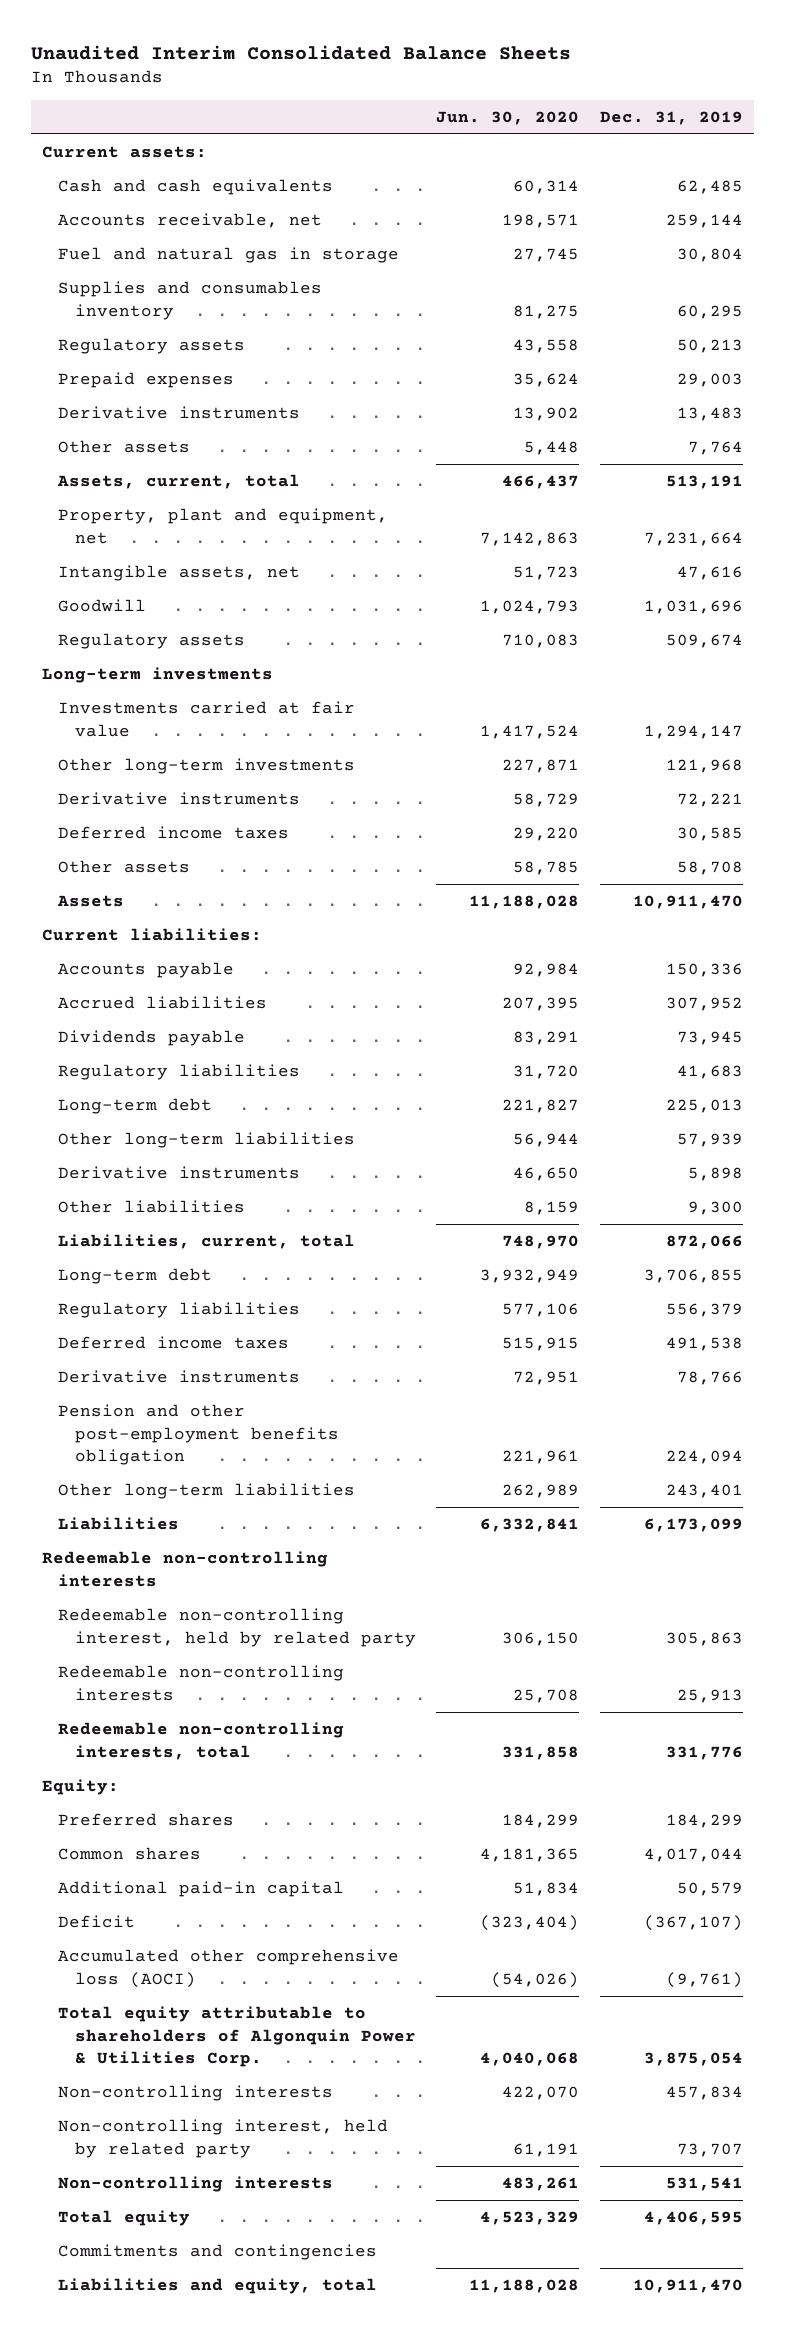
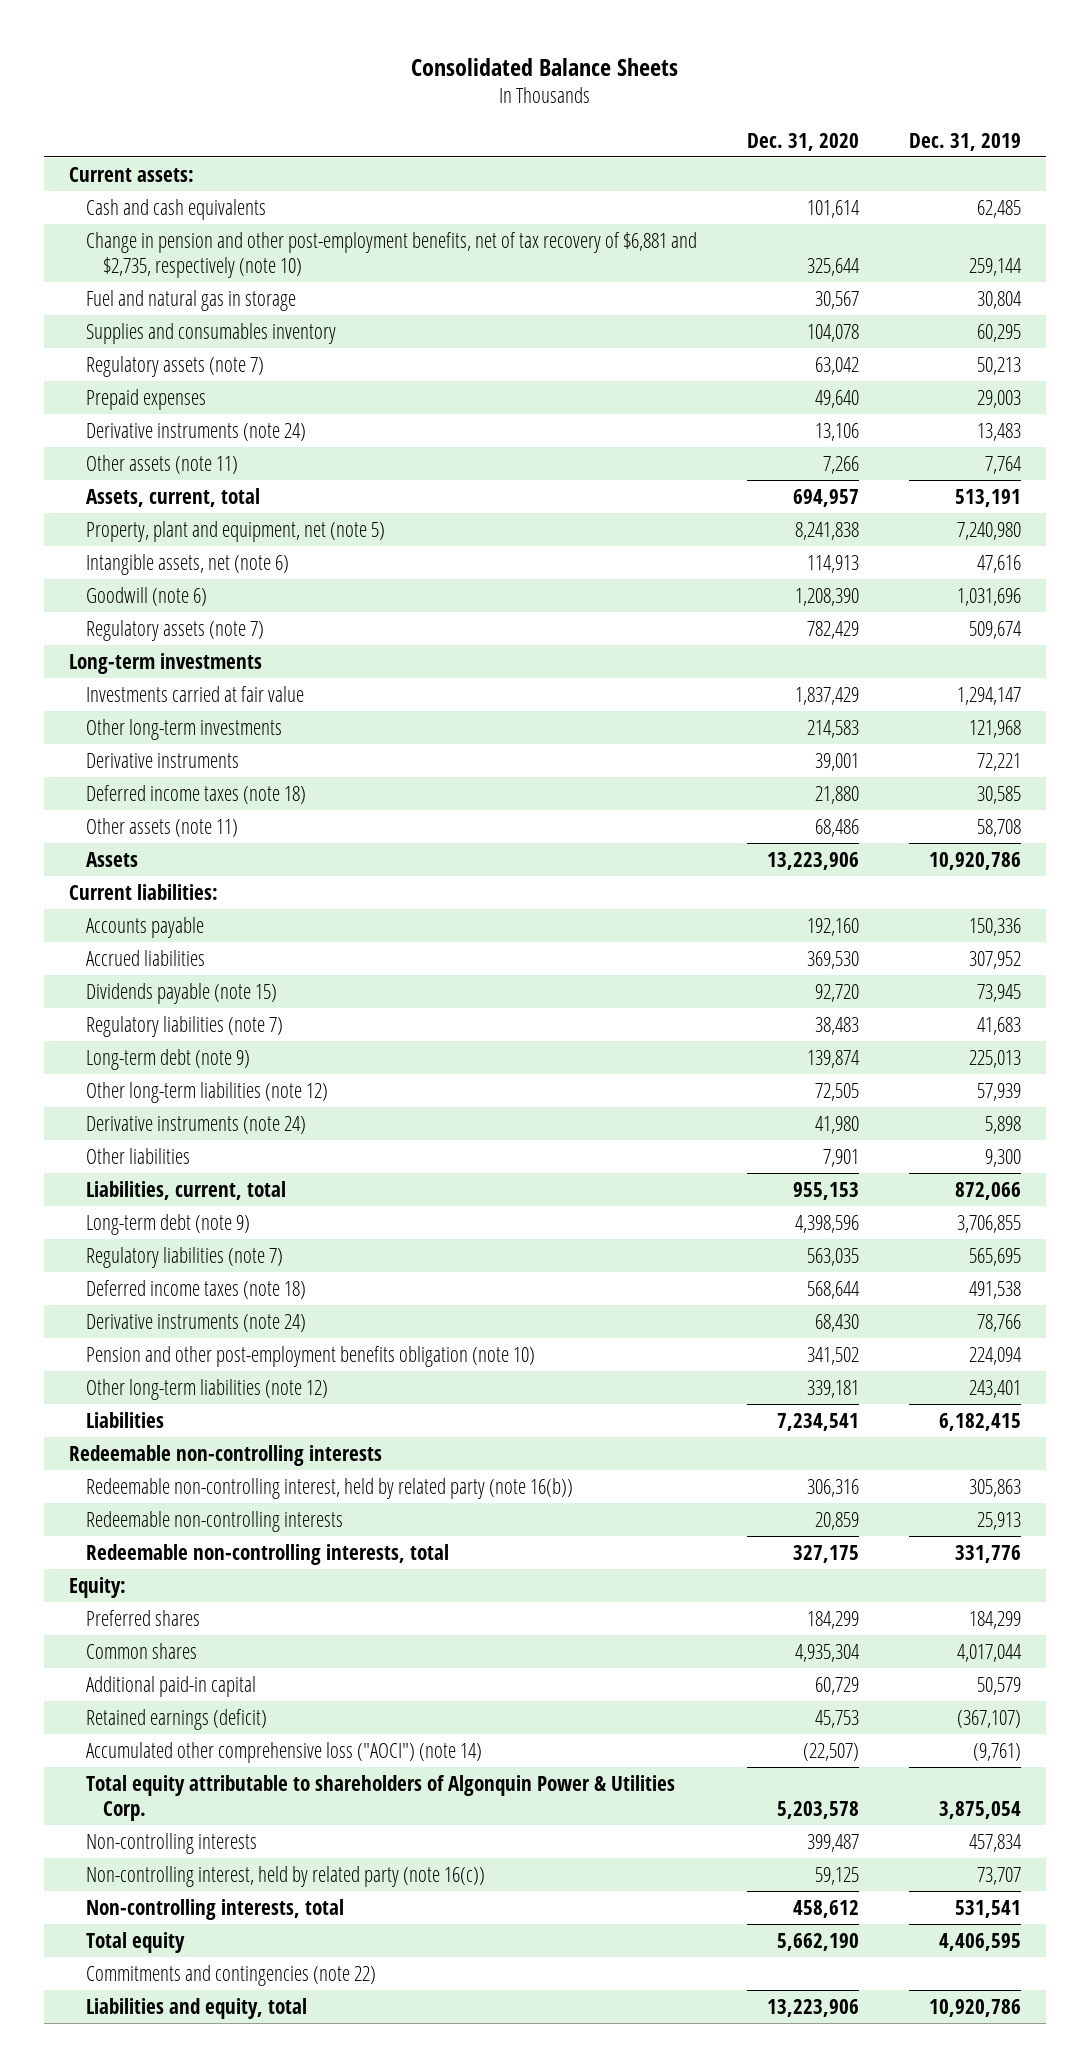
- Unaudited Interim Consolidated Balance Sheets
+ Consolidated Balance Sheets
- | Jun. 30, 2020 | Dec. 31, 2019
+ | Dec. 31, 2020 | Dec. 31, 2019
- Accounts receivable, net | 198,571 | 259,144
+ Change in pension and other post-employment benefits, net of tax recovery of $6,881 and $2,735, respectively (note 10) | 325,644 | 259,144
- Regulatory assets | 43,558 | 50,213
+ Regulatory assets (note 7) | 63,042 | 50,213
- Derivative instruments | 13,902 | 13,483
- Other assets | 5,448 | 7,764
+ Derivative instruments (note 24) | 13,106 | 13,483
+ Other assets (note 11) | 7,266 | 7,764
- Property, plant and equipment, net | 7,142,863 | 7,231,664
- Intangible assets, net | 51,723 | 47,616
- Goodwill | 1,024,793 | 1,031,696
- Regulatory assets | 710,083 | 509,674
+ Property, plant and equipment, net (note 5) | 8,241,838 | 7,240,980
+ Intangible assets, net (note 6) | 114,913 | 47,616
+ Goodwill (note 6) | 1,208,390 | 1,031,696
+ Regulatory assets (note 7) | 782,429 | 509,674
- Deferred income taxes | 29,220 | 30,585
- Other assets | 58,785 | 58,708
- Assets | 11,188,028 | 10,911,470
+ Deferred income taxes (note 18) | 21,880 | 30,585
+ Other assets (note 11) | 68,486 | 58,708
+ Assets | 13,223,906 | 10,920,786
- Dividends payable | 83,291 | 73,945
- Regulatory liabilities | 31,720 | 41,683
- Long-term debt | 221,827 | 225,013
- Other long-term liabilities | 56,944 | 57,939
- Derivative instruments | 46,650 | 5,898
+ Dividends payable (note 15) | 92,720 | 73,945
+ Regulatory liabilities (note 7) | 38,483 | 41,683
+ Long-term debt (note 9) | 139,874 | 225,013
+ Other long-term liabilities (note 12) | 72,505 | 57,939
+ Derivative instruments (note 24) | 41,980 | 5,898
- Long-term debt | 3,932,949 | 3,706,855
- Regulatory liabilities | 577,106 | 556,379
- Deferred income taxes | 515,915 | 491,538
- Derivative instruments | 72,951 | 78,766
- Pension and other post-employment benefits obligation | 221,961 | 224,094
- Other long-term liabilities | 262,989 | 243,401
- Liabilities | 6,332,841 | 6,173,099
+ Long-term debt (note 9) | 4,398,596 | 3,706,855
+ Regulatory liabilities (note 7) | 563,035 | 565,695
+ Deferred income taxes (note 18) | 568,644 | 491,538
+ Derivative instruments (note 24) | 68,430 | 78,766
+ Pension and other post-employment benefits obligation (note 10) | 341,502 | 224,094
+ Other long-term liabilities (note 12) | 339,181 | 243,401
+ Liabilities | 7,234,541 | 6,182,415
- Redeemable non-controlling interest, held by related party | 306,150 | 305,863
+ Redeemable non-controlling interest, held by related party (note 16(b)) | 306,316 | 305,863
- Deficit | (323,404) | (367,107)
- Accumulated other comprehensive loss (AOCI) | (54,026) | (9,761)
+ Retained earnings (deficit) | 45,753 | (367,107)
+ Accumulated other comprehensive loss ("AOCI") (note 14) | (22,507) | (9,761)
- Non-controlling interest, held by related party | 61,191 | 73,707
- Non-controlling interests | 483,261 | 531,541
+ Non-controlling interest, held by related party (note 16(c)) | 59,125 | 73,707
+ Non-controlling interests, total | 458,612 | 531,541
- Commitments and contingencies
- Liabilities and equity, total | 11,188,028 | 10,911,470
+ Commitments and contingencies (note 22)
+ Liabilities and equity, total | 13,223,906 | 10,920,786

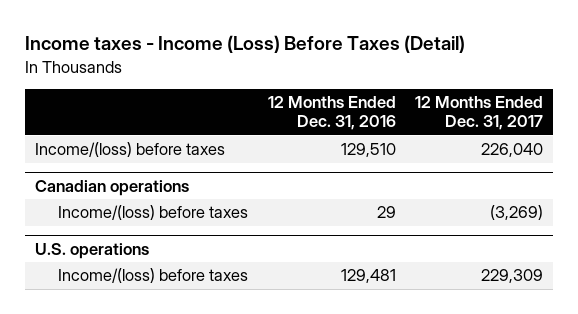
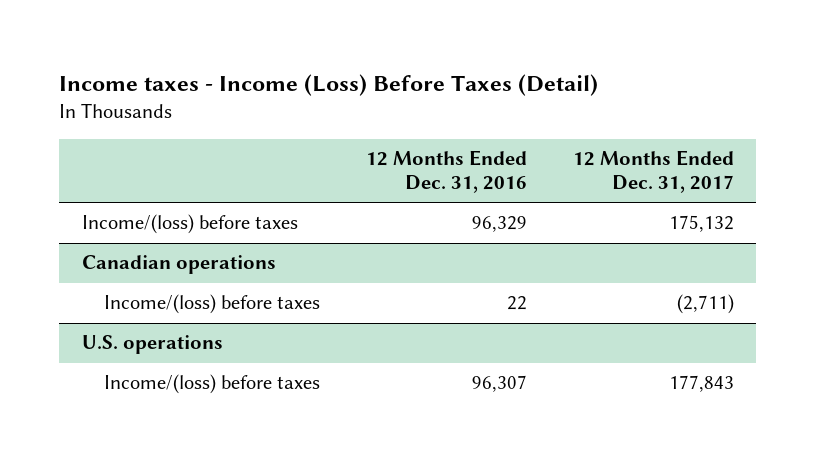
- Income/(loss) before taxes | 129,510 | 226,040
+ Income/(loss) before taxes | 96,329 | 175,132
@ Canadian operations
- Income/(loss) before taxes | 29 | (3,269)
+ Income/(loss) before taxes | 22 | (2,711)
@ U.S. operations
- Income/(loss) before taxes | 129,481 | 229,309
+ Income/(loss) before taxes | 96,307 | 177,843

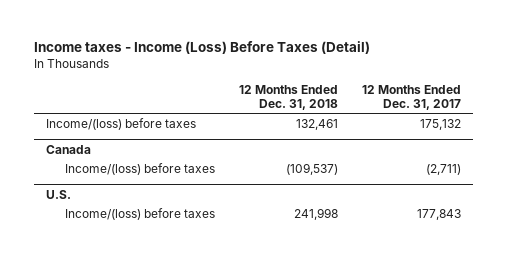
- | 12 Months Ended Dec. 31, 2016 | 12 Months Ended Dec. 31, 2017
+ | 12 Months Ended Dec. 31, 2018 | 12 Months Ended Dec. 31, 2017
- Canadian operations
+ Canada
- U.S. operations
+ U.S.

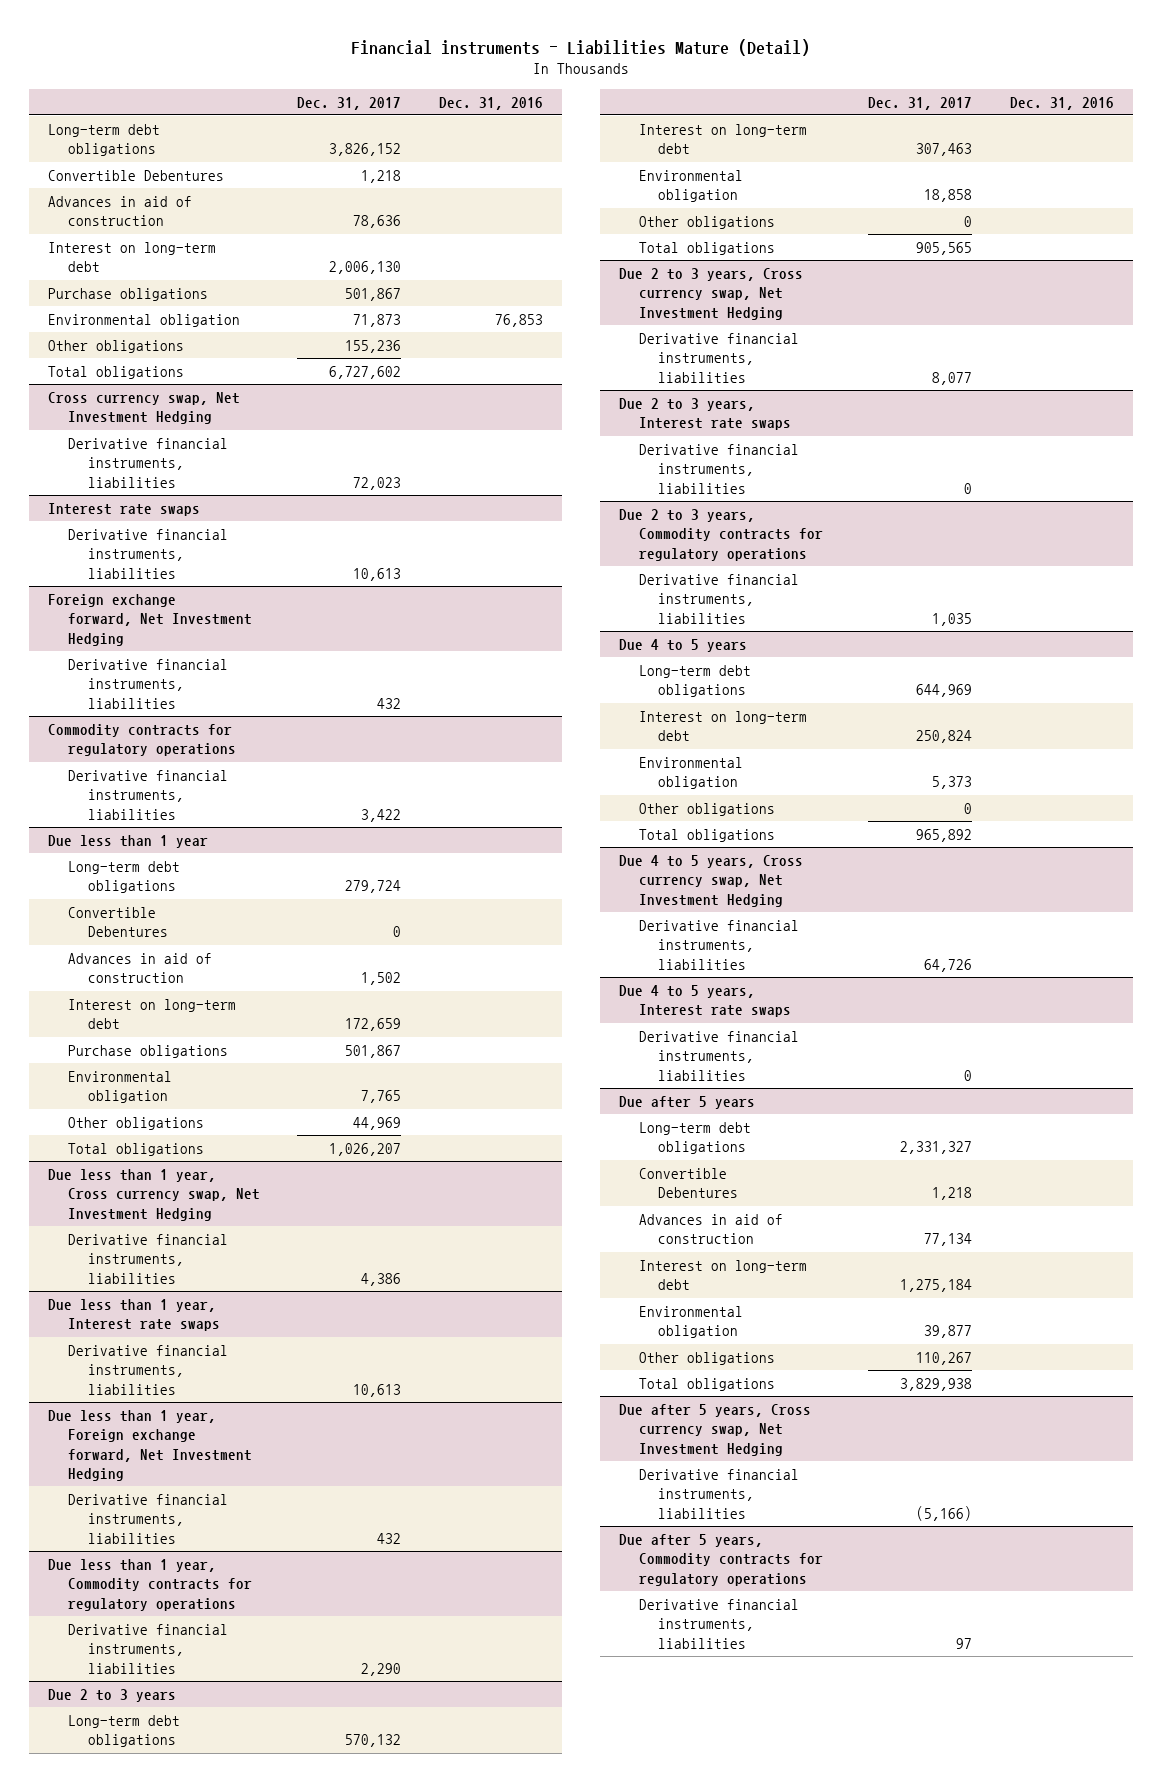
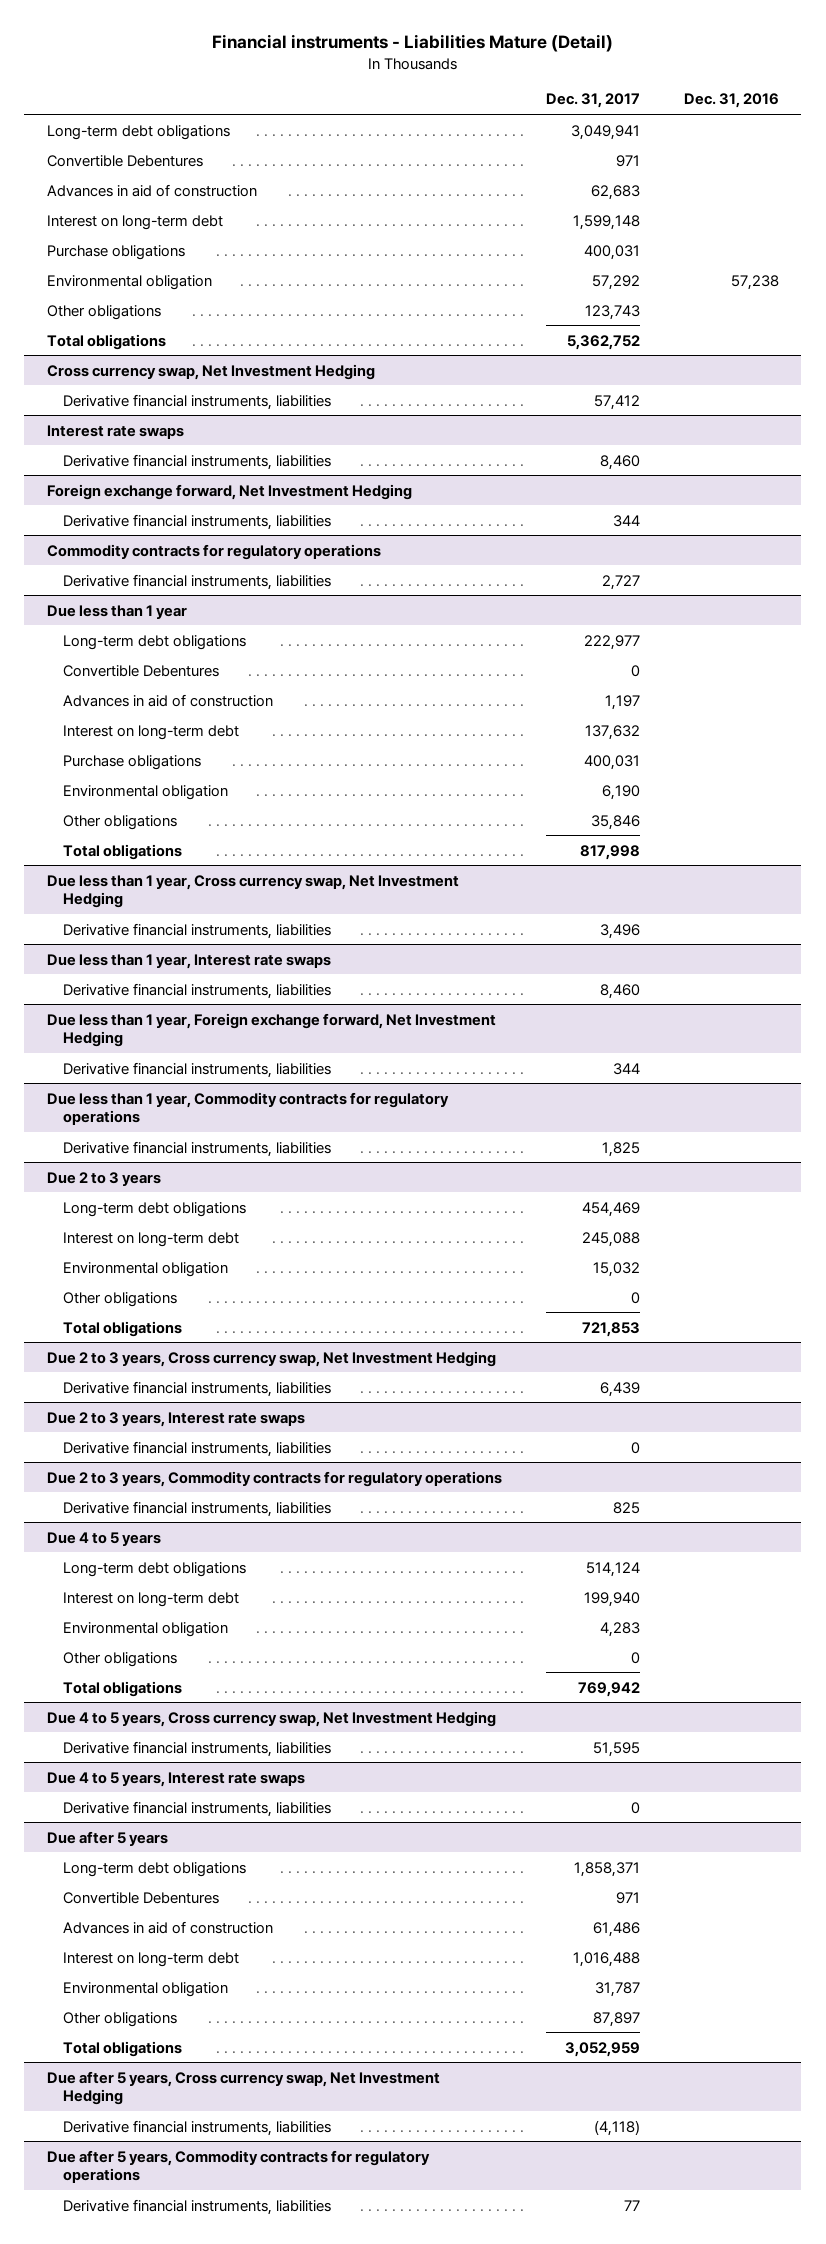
- Long-term debt obligations | 3,826,152 |
- Convertible Debentures | 1,218 |
- Advances in aid of construction | 78,636 |
- Interest on long-term debt | 2,006,130 |
- Purchase obligations | 501,867 |
- Environmental obligation | 71,873 | 76,853
- Other obligations | 155,236 |
- Total obligations | 6,727,602 |
+ Long-term debt obligations | 3,049,941 |
+ Convertible Debentures | 971 |
+ Advances in aid of construction | 62,683 |
+ Interest on long-term debt | 1,599,148 |
+ Purchase obligations | 400,031 |
+ Environmental obligation | 57,292 | 57,238
+ Other obligations | 123,743 |
+ Total obligations | 5,362,752 |
@ Cross currency swap, Net Investment Hedging
- Derivative financial instruments, liabilities | 72,023 |
+ Derivative financial instruments, liabilities | 57,412 |
@ Interest rate swaps
- Derivative financial instruments, liabilities | 10,613 |
+ Derivative financial instruments, liabilities | 8,460 |
@ Foreign exchange forward, Net Investment Hedging
- Derivative financial instruments, liabilities | 432 |
+ Derivative financial instruments, liabilities | 344 |
@ Commodity contracts for regulatory operations
- Derivative financial instruments, liabilities | 3,422 |
+ Derivative financial instruments, liabilities | 2,727 |
@ Due less than 1 year
- Long-term debt obligations | 279,724 |
+ Long-term debt obligations | 222,977 |
- Advances in aid of construction | 1,502 |
- Interest on long-term debt | 172,659 |
- Purchase obligations | 501,867 |
- Environmental obligation | 7,765 |
- Other obligations | 44,969 |
- Total obligations | 1,026,207 |
+ Advances in aid of construction | 1,197 |
+ Interest on long-term debt | 137,632 |
+ Purchase obligations | 400,031 |
+ Environmental obligation | 6,190 |
+ Other obligations | 35,846 |
+ Total obligations | 817,998 |
@ Due less than 1 year, Cross currency swap, Net Investment Hedging
- Derivative financial instruments, liabilities | 4,386 |
+ Derivative financial instruments, liabilities | 3,496 |
@ Due less than 1 year, Interest rate swaps
- Derivative financial instruments, liabilities | 10,613 |
+ Derivative financial instruments, liabilities | 8,460 |
@ Due less than 1 year, Foreign exchange forward, Net Investment Hedging
- Derivative financial instruments, liabilities | 432 |
+ Derivative financial instruments, liabilities | 344 |
@ Due less than 1 year, Commodity contracts for regulatory operations
- Derivative financial instruments, liabilities | 2,290 |
+ Derivative financial instruments, liabilities | 1,825 |
@ Due 2 to 3 years
- Long-term debt obligations | 570,132 |
- Interest on long-term debt | 307,463 |
- Environmental obligation | 18,858 |
+ Long-term debt obligations | 454,469 |
+ Interest on long-term debt | 245,088 |
+ Environmental obligation | 15,032 |
- Total obligations | 905,565 |
+ Total obligations | 721,853 |
@ Due 2 to 3 years, Cross currency swap, Net Investment Hedging
- Derivative financial instruments, liabilities | 8,077 |
+ Derivative financial instruments, liabilities | 6,439 |
@ Due 2 to 3 years, Commodity contracts for regulatory operations
- Derivative financial instruments, liabilities | 1,035 |
+ Derivative financial instruments, liabilities | 825 |
@ Due 4 to 5 years
- Long-term debt obligations | 644,969 |
- Interest on long-term debt | 250,824 |
- Environmental obligation | 5,373 |
+ Long-term debt obligations | 514,124 |
+ Interest on long-term debt | 199,940 |
+ Environmental obligation | 4,283 |
- Total obligations | 965,892 |
+ Total obligations | 769,942 |
@ Due 4 to 5 years, Cross currency swap, Net Investment Hedging
- Derivative financial instruments, liabilities | 64,726 |
+ Derivative financial instruments, liabilities | 51,595 |
@ Due after 5 years
- Long-term debt obligations | 2,331,327 |
- Convertible Debentures | 1,218 |
- Advances in aid of construction | 77,134 |
- Interest on long-term debt | 1,275,184 |
- Environmental obligation | 39,877 |
- Other obligations | 110,267 |
- Total obligations | 3,829,938 |
+ Long-term debt obligations | 1,858,371 |
+ Convertible Debentures | 971 |
+ Advances in aid of construction | 61,486 |
+ Interest on long-term debt | 1,016,488 |
+ Environmental obligation | 31,787 |
+ Other obligations | 87,897 |
+ Total obligations | 3,052,959 |
@ Due after 5 years, Cross currency swap, Net Investment Hedging
- Derivative financial instruments, liabilities | (5,166) |
+ Derivative financial instruments, liabilities | (4,118) |
@ Due after 5 years, Commodity contracts for regulatory operations
- Derivative financial instruments, liabilities | 97 |
+ Derivative financial instruments, liabilities | 77 |

